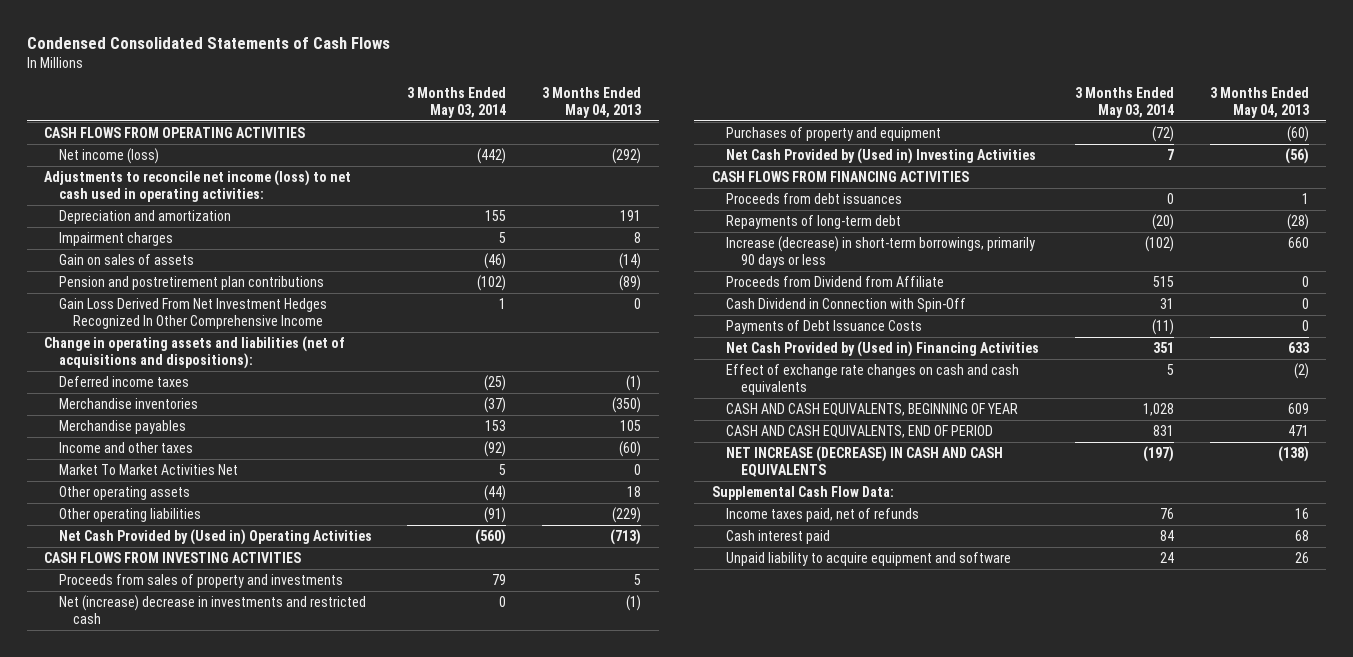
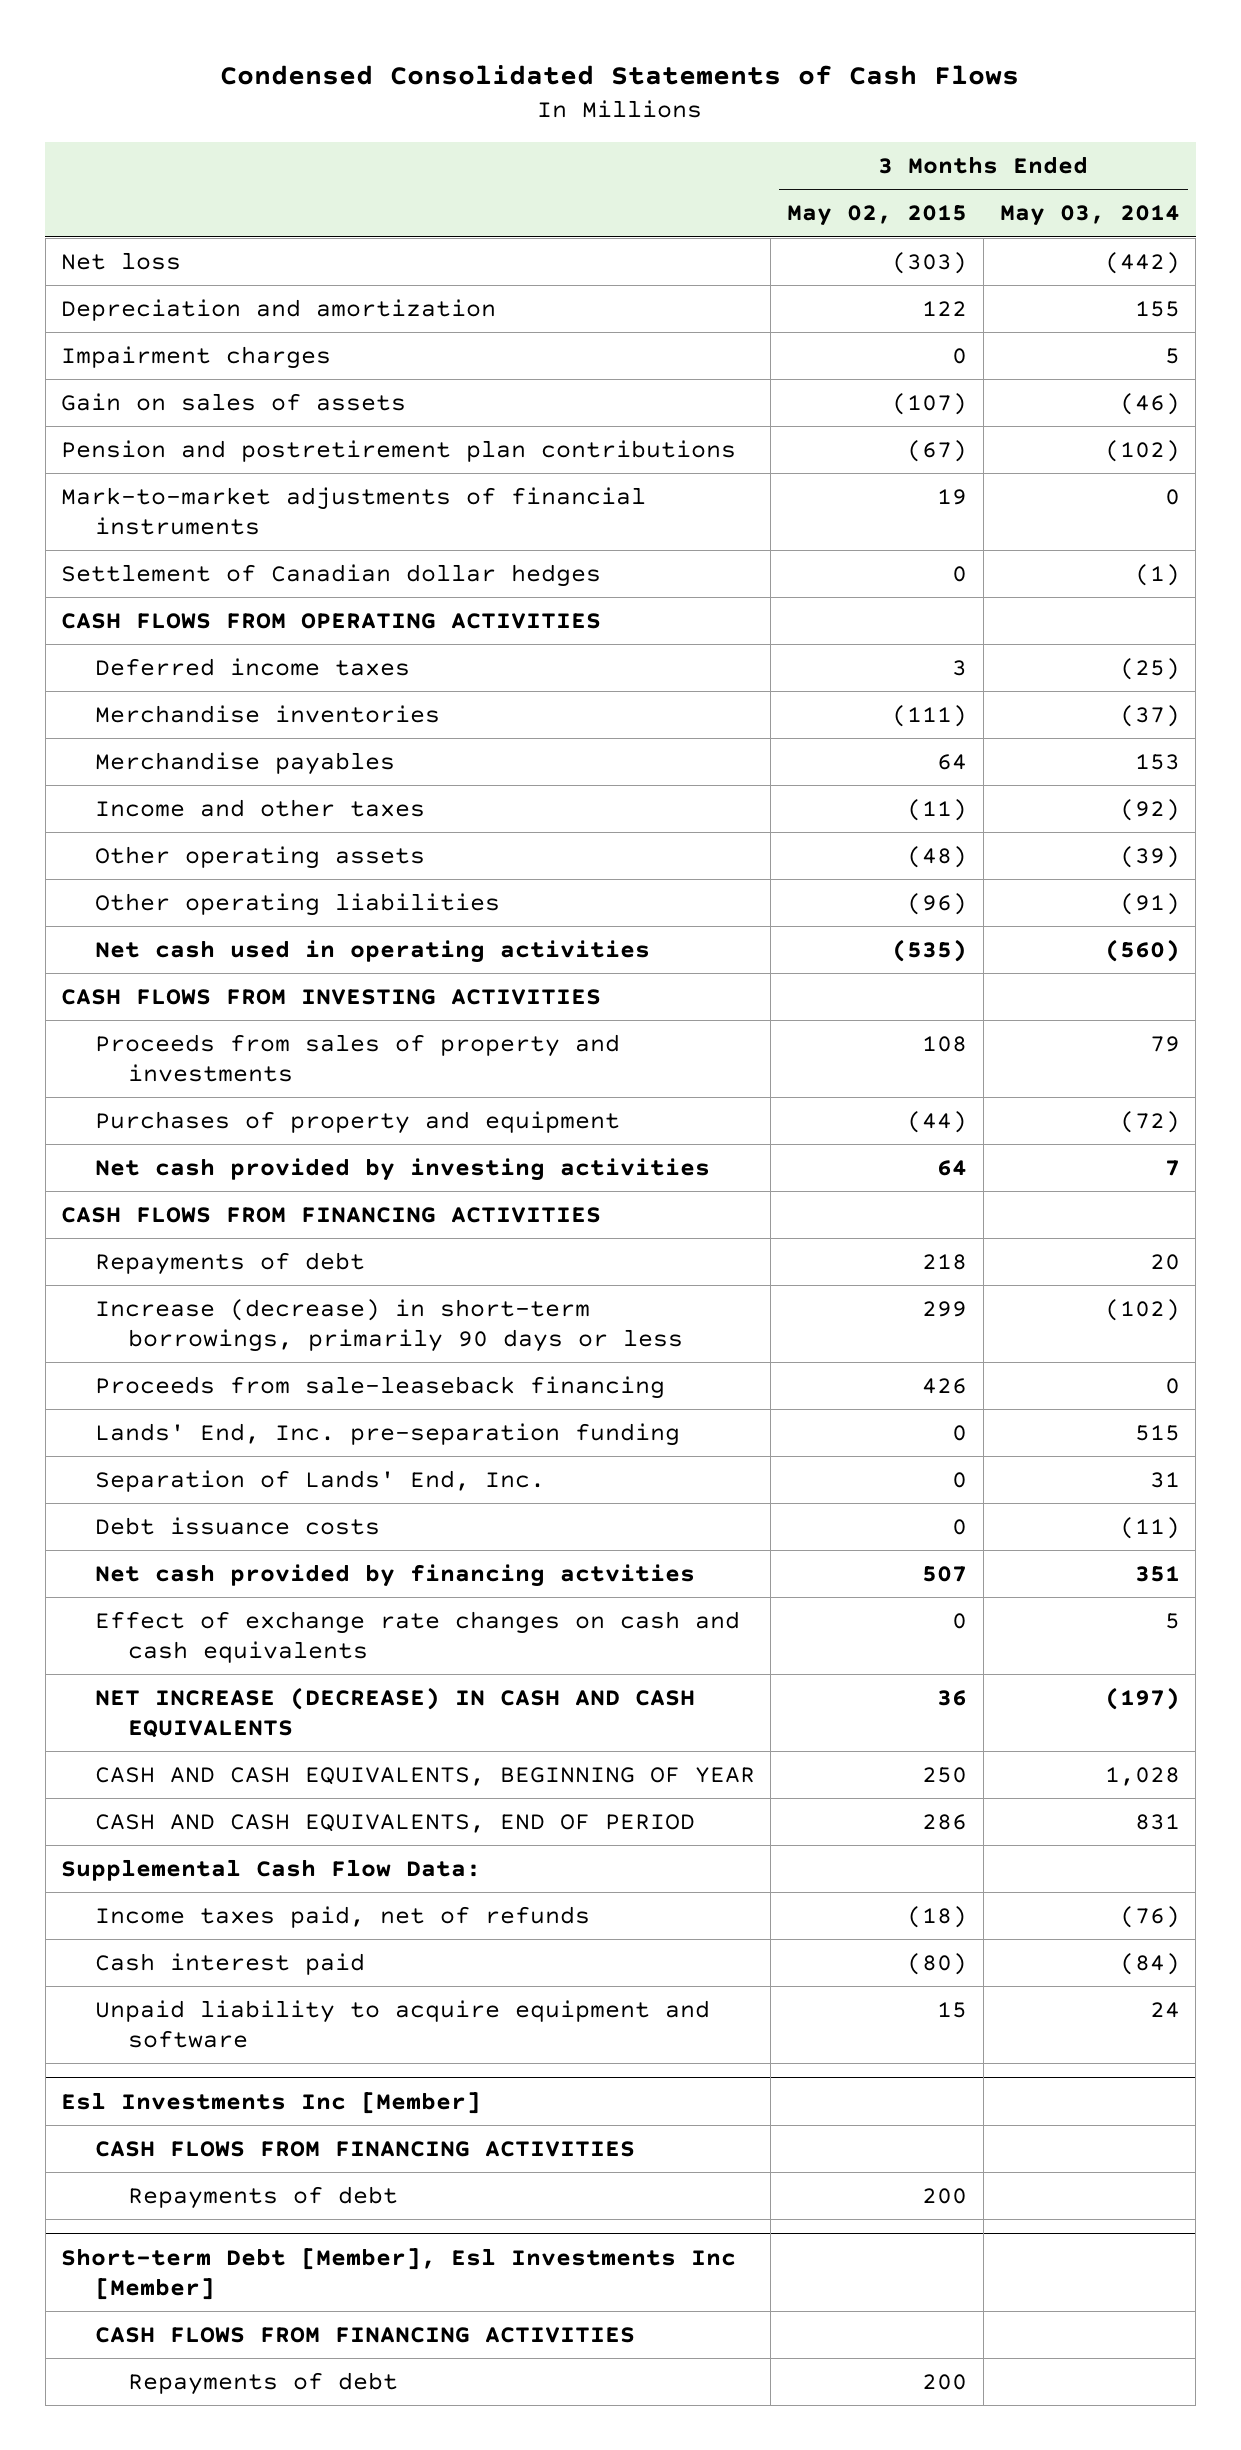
- | 3 Months Ended May 03, 2014 | 3 Months Ended May 04, 2013
+ | 3 Months Ended May 02, 2015 | 3 Months Ended May 03, 2014
- Net income (loss) | (442) | (292)
- Adjustments to reconcile net income (loss) to net cash used in operating activities:
+ Net loss | (303) | (442)
- Gain Loss Derived From Net Investment Hedges Recognized In Other Comprehensive Income | 1 | 0
- Change in operating assets and liabilities (net of acquisitions and dispositions):
+ Mark-to-market adjustments of financial instruments | 19 | 0
+ Settlement of Canadian dollar hedges | 0 | (1)
moved down: CASH FLOWS FROM OPERATING ACTIVITIES
- Market To Market Activities Net | 5 | 0
- Other operating assets | (44) | 18
+ Other operating assets | (48) | (39)
- Net Cash Provided by (Used in) Operating Activities | (560) | (713)
+ Net cash used in operating activities | (535) | (560)
- Net (increase) decrease in investments and restricted cash | 0 | (1)
- Net Cash Provided by (Used in) Investing Activities | 7 | (56)
+ Net cash provided by investing activities | 64 | 7
- Proceeds from debt issuances | 0 | 1
- Repayments of long-term debt | (20) | (28)
+ Repayments of debt | 218 | 20
- Proceeds from Dividend from Affiliate | 515 | 0
- Cash Dividend in Connection with Spin-Off | 31 | 0
- Payments of Debt Issuance Costs | (11) | 0
- Net Cash Provided by (Used in) Financing Activities | 351 | 633
+ Proceeds from sale-leaseback financing | 426 | 0
+ Lands' End, Inc. pre-separation funding | 0 | 515
+ Separation of Lands' End, Inc. | 0 | 31
+ Debt issuance costs | 0 | (11)
+ Net cash provided by financing actvities | 507 | 351
moved up: NET INCREASE (DECREASE) IN CASH AND CASH EQUIVALENTS | 36 | (197)
- Income taxes paid, net of refunds | 76 | 16
- Cash interest paid | 84 | 68
+ Income taxes paid, net of refunds | (18) | (76)
+ Cash interest paid | (80) | (84)
+ Esl Investments Inc [Member]
+ CASH FLOWS FROM FINANCING ACTIVITIES
+ Repayments of debt | 200 |
+ Short-term Debt [Member], Esl Investments Inc [Member]
+ CASH FLOWS FROM FINANCING ACTIVITIES
+ Repayments of debt | 200 |

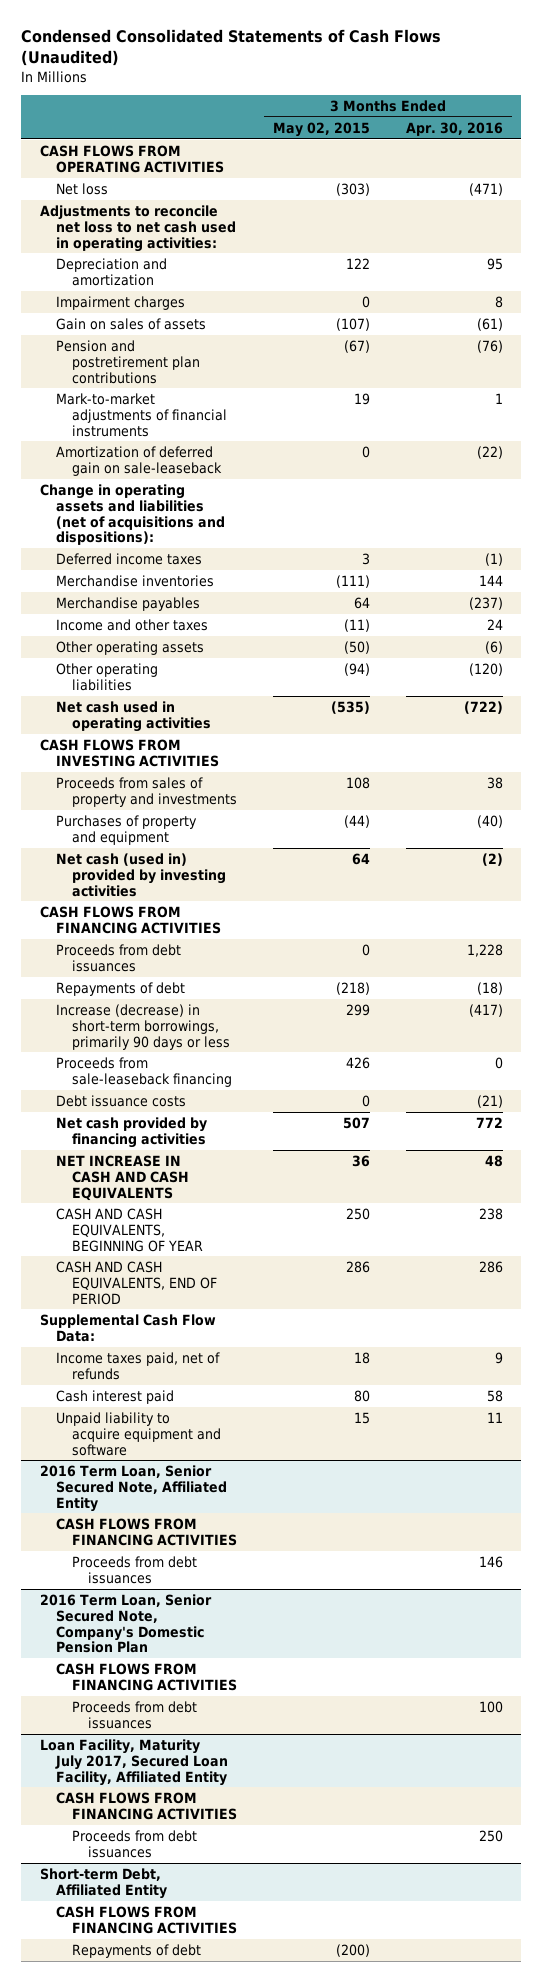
- Condensed Consolidated Statements of Cash Flows
+ Condensed Consolidated Statements of Cash Flows (Unaudited)
- | 3 Months Ended May 02, 2015 | 3 Months Ended May 03, 2014
+ | 3 Months Ended May 02, 2015 | 3 Months Ended Apr. 30, 2016
moved up: CASH FLOWS FROM OPERATING ACTIVITIES
+ Adjustments to reconcile net loss to net cash used in operating activities:
- Settlement of Canadian dollar hedges | 0 | (1)
+ Amortization of deferred gain on sale-leaseback | 0 | (22)
+ Change in operating assets and liabilities (net of acquisitions and dispositions):
- Other operating assets | (48) | (39)
- Other operating liabilities | (96) | (91)
+ Other operating assets | (50) | (6)
+ Other operating liabilities | (94) | (120)
- Net cash provided by investing activities | 64 | 7
+ Net cash (used in) provided by investing activities | 64 | (2)
- Repayments of debt | 218 | 20
+ Proceeds from debt issuances | 0 | 1,228
+ Repayments of debt | (218) | (18)
- Lands' End, Inc. pre-separation funding | 0 | 515
- Separation of Lands' End, Inc. | 0 | 31
- Net cash provided by financing actvities | 507 | 351
- Effect of exchange rate changes on cash and cash equivalents | 0 | 5
- NET INCREASE (DECREASE) IN CASH AND CASH EQUIVALENTS | 36 | (197)
+ Net cash provided by financing activities | 507 | 772
+ NET INCREASE IN CASH AND CASH EQUIVALENTS | 36 | 48
- Income taxes paid, net of refunds | (18) | (76)
- Cash interest paid | (80) | (84)
+ Income taxes paid, net of refunds | 18 | 9
+ Cash interest paid | 80 | 58
- Esl Investments Inc [Member]
+ 2016 Term Loan, Senior Secured Note, Affiliated Entity
- Repayments of debt | 200 |
- Short-term Debt [Member], Esl Investments Inc [Member]
+ Proceeds from debt issuances | | 146
+ 2016 Term Loan, Senior Secured Note, Company's Domestic Pension Plan
- Repayments of debt | 200 |
+ Proceeds from debt issuances | | 100
+ Loan Facility, Maturity July 2017, Secured Loan Facility, Affiliated Entity
+ CASH FLOWS FROM FINANCING ACTIVITIES
+ Proceeds from debt issuances | | 250
+ Short-term Debt, Affiliated Entity
+ CASH FLOWS FROM FINANCING ACTIVITIES
+ Repayments of debt | (200) |

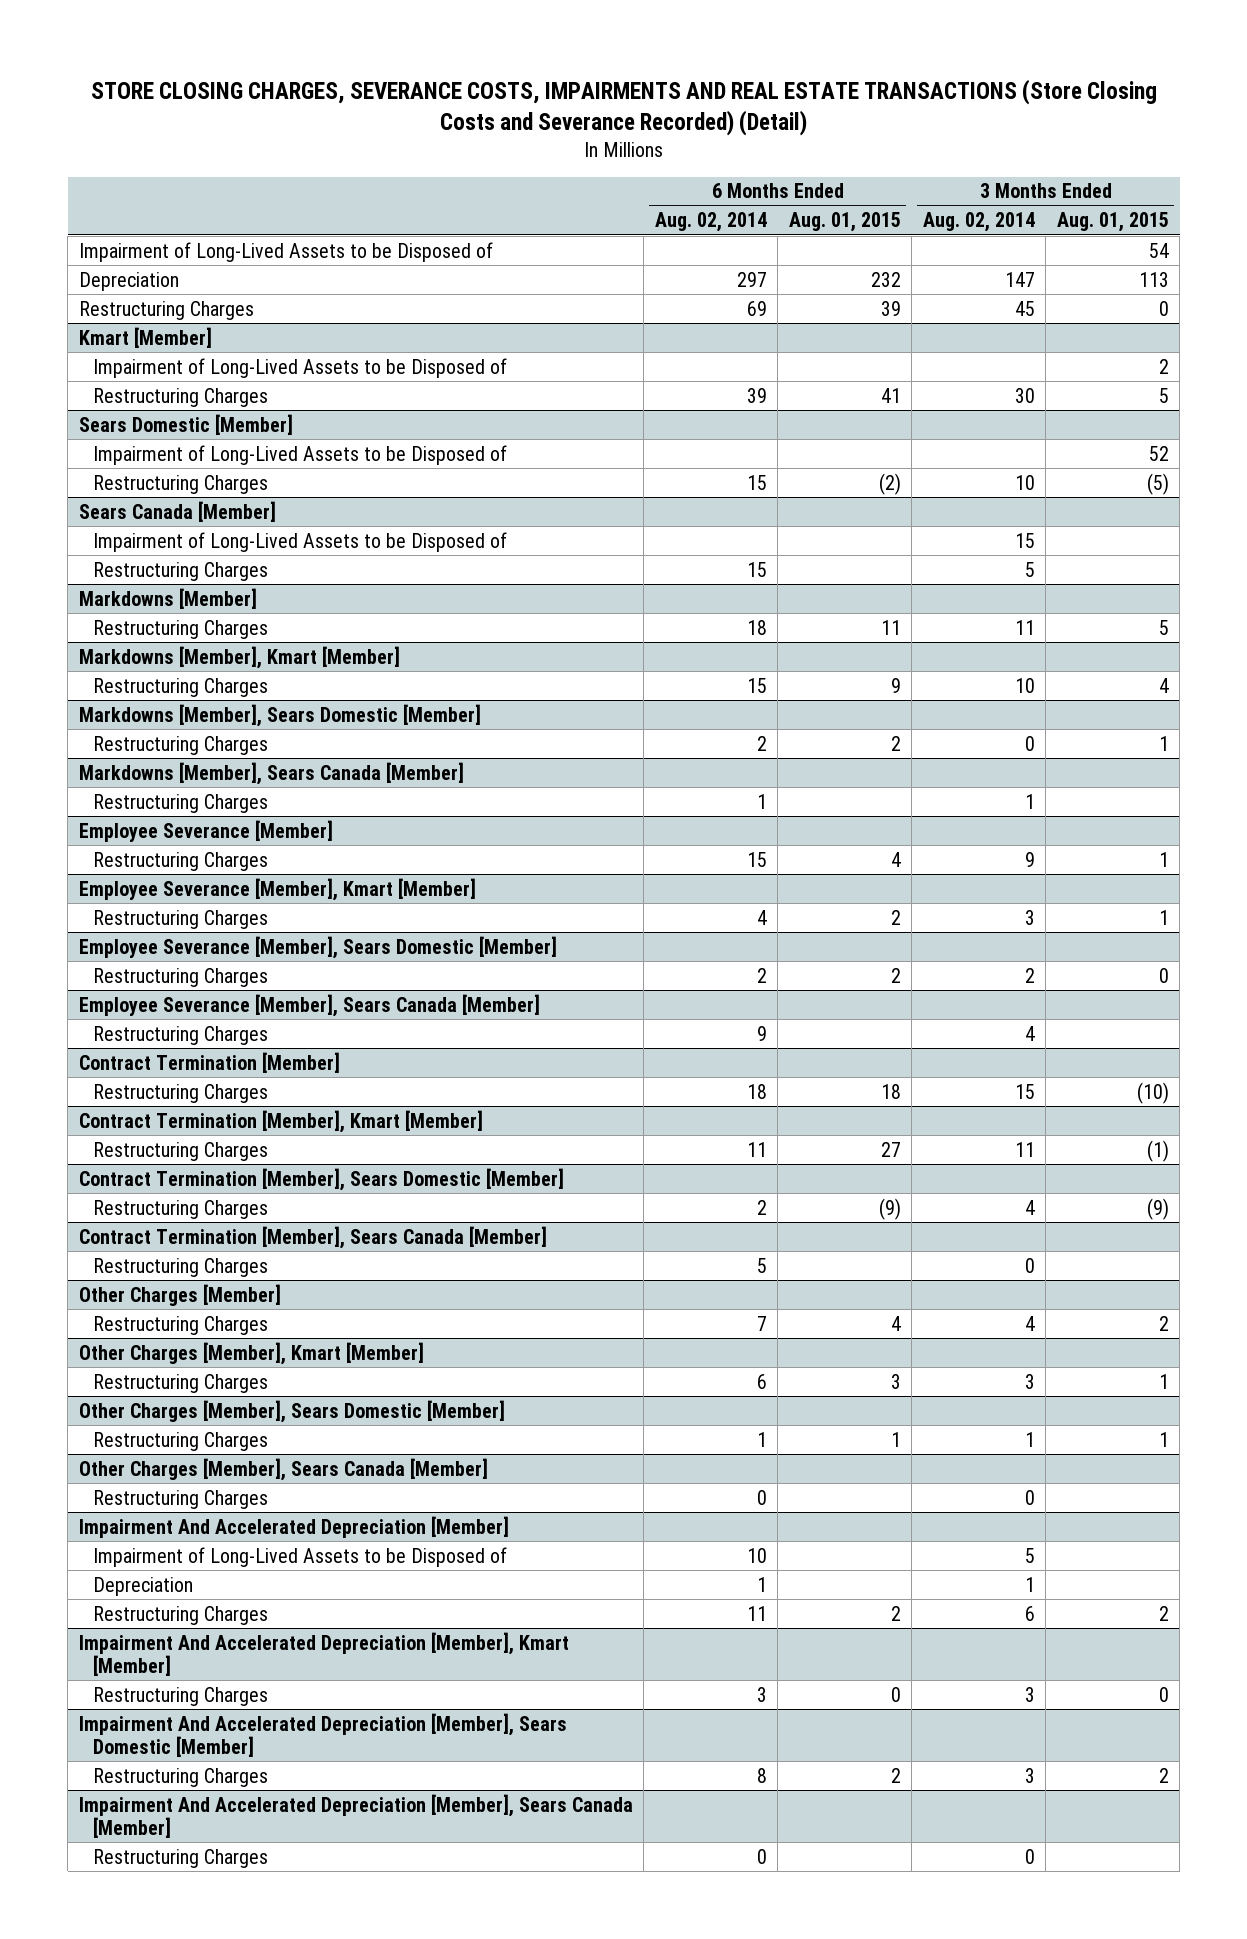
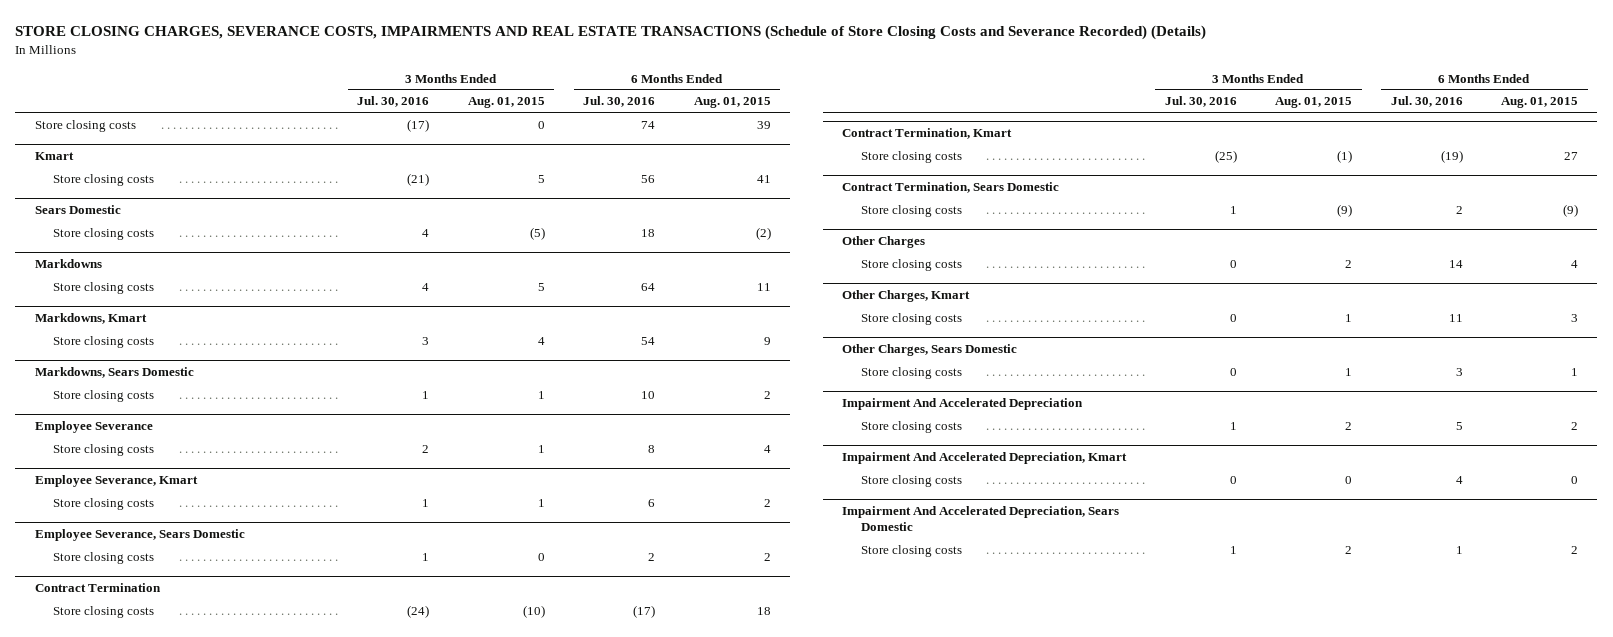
- STORE CLOSING CHARGES, SEVERANCE COSTS, IMPAIRMENTS AND REAL ESTATE TRANSACTIONS (Store Closing Costs and Severance Recorded) (Detail)
+ STORE CLOSING CHARGES, SEVERANCE COSTS, IMPAIRMENTS AND REAL ESTATE TRANSACTIONS (Schedule of Store Closing Costs and Severance Recorded) (Details)
- | 6 Months Ended Aug. 02, 2014 | 6 Months Ended Aug. 01, 2015 | 3 Months Ended Aug. 02, 2014 | 3 Months Ended Aug. 01, 2015
+ | 3 Months Ended Jul. 30, 2016 | 3 Months Ended Aug. 01, 2015 | 6 Months Ended Jul. 30, 2016 | 6 Months Ended Aug. 01, 2015
- Impairment of Long-Lived Assets to be Disposed of | | | | 54
- Depreciation | 297 | 232 | 147 | 113
- Restructuring Charges | 69 | 39 | 45 | 0
- Kmart [Member]
- Impairment of Long-Lived Assets to be Disposed of | | | | 2
- Restructuring Charges | 39 | 41 | 30 | 5
- Sears Domestic [Member]
- Impairment of Long-Lived Assets to be Disposed of | | | | 52
- Restructuring Charges | 15 | (2) | 10 | (5)
- Sears Canada [Member]
- Impairment of Long-Lived Assets to be Disposed of | | | 15 |
- Restructuring Charges | 15 | | 5 |
- Markdowns [Member]
- Restructuring Charges | 18 | 11 | 11 | 5
- Markdowns [Member], Kmart [Member]
- Restructuring Charges | 15 | 9 | 10 | 4
- Markdowns [Member], Sears Domestic [Member]
- Restructuring Charges | 2 | 2 | 0 | 1
- Markdowns [Member], Sears Canada [Member]
- Restructuring Charges | 1 | | 1 |
- Employee Severance [Member]
- Restructuring Charges | 15 | 4 | 9 | 1
- Employee Severance [Member], Kmart [Member]
- Restructuring Charges | 4 | 2 | 3 | 1
- Employee Severance [Member], Sears Domestic [Member]
- Restructuring Charges | 2 | 2 | 2 | 0
- Employee Severance [Member], Sears Canada [Member]
- Restructuring Charges | 9 | | 4 |
- Contract Termination [Member]
- Restructuring Charges | 18 | 18 | 15 | (10)
- Contract Termination [Member], Kmart [Member]
- Restructuring Charges | 11 | 27 | 11 | (1)
- Contract Termination [Member], Sears Domestic [Member]
- Restructuring Charges | 2 | (9) | 4 | (9)
- Contract Termination [Member], Sears Canada [Member]
- Restructuring Charges | 5 | | 0 |
- Other Charges [Member]
- Restructuring Charges | 7 | 4 | 4 | 2
- Other Charges [Member], Kmart [Member]
- Restructuring Charges | 6 | 3 | 3 | 1
- Other Charges [Member], Sears Domestic [Member]
- Restructuring Charges | 1 | 1 | 1 | 1
- Other Charges [Member], Sears Canada [Member]
- Restructuring Charges | 0 | | 0 |
- Impairment And Accelerated Depreciation [Member]
- Impairment of Long-Lived Assets to be Disposed of | 10 | | 5 |
- Depreciation | 1 | | 1 |
- Restructuring Charges | 11 | 2 | 6 | 2
- Impairment And Accelerated Depreciation [Member], Kmart [Member]
- Restructuring Charges | 3 | 0 | 3 | 0
- Impairment And Accelerated Depreciation [Member], Sears Domestic [Member]
- Restructuring Charges | 8 | 2 | 3 | 2
- Impairment And Accelerated Depreciation [Member], Sears Canada [Member]
- Restructuring Charges | 0 | | 0 |
+ Store closing costs | (17) | 0 | 74 | 39
+ Kmart
+ Store closing costs | (21) | 5 | 56 | 41
+ Sears Domestic
+ Store closing costs | 4 | (5) | 18 | (2)
+ Markdowns
+ Store closing costs | 4 | 5 | 64 | 11
+ Markdowns, Kmart
+ Store closing costs | 3 | 4 | 54 | 9
+ Markdowns, Sears Domestic
+ Store closing costs | 1 | 1 | 10 | 2
+ Employee Severance
+ Store closing costs | 2 | 1 | 8 | 4
+ Employee Severance, Kmart
+ Store closing costs | 1 | 1 | 6 | 2
+ Employee Severance, Sears Domestic
+ Store closing costs | 1 | 0 | 2 | 2
+ Contract Termination
+ Store closing costs | (24) | (10) | (17) | 18
+ Contract Termination, Kmart
+ Store closing costs | (25) | (1) | (19) | 27
+ Contract Termination, Sears Domestic
+ Store closing costs | 1 | (9) | 2 | (9)
+ Other Charges
+ Store closing costs | 0 | 2 | 14 | 4
+ Other Charges, Kmart
+ Store closing costs | 0 | 1 | 11 | 3
+ Other Charges, Sears Domestic
+ Store closing costs | 0 | 1 | 3 | 1
+ Impairment And Accelerated Depreciation
+ Store closing costs | 1 | 2 | 5 | 2
+ Impairment And Accelerated Depreciation, Kmart
+ Store closing costs | 0 | 0 | 4 | 0
+ Impairment And Accelerated Depreciation, Sears Domestic
+ Store closing costs | 1 | 2 | 1 | 2

